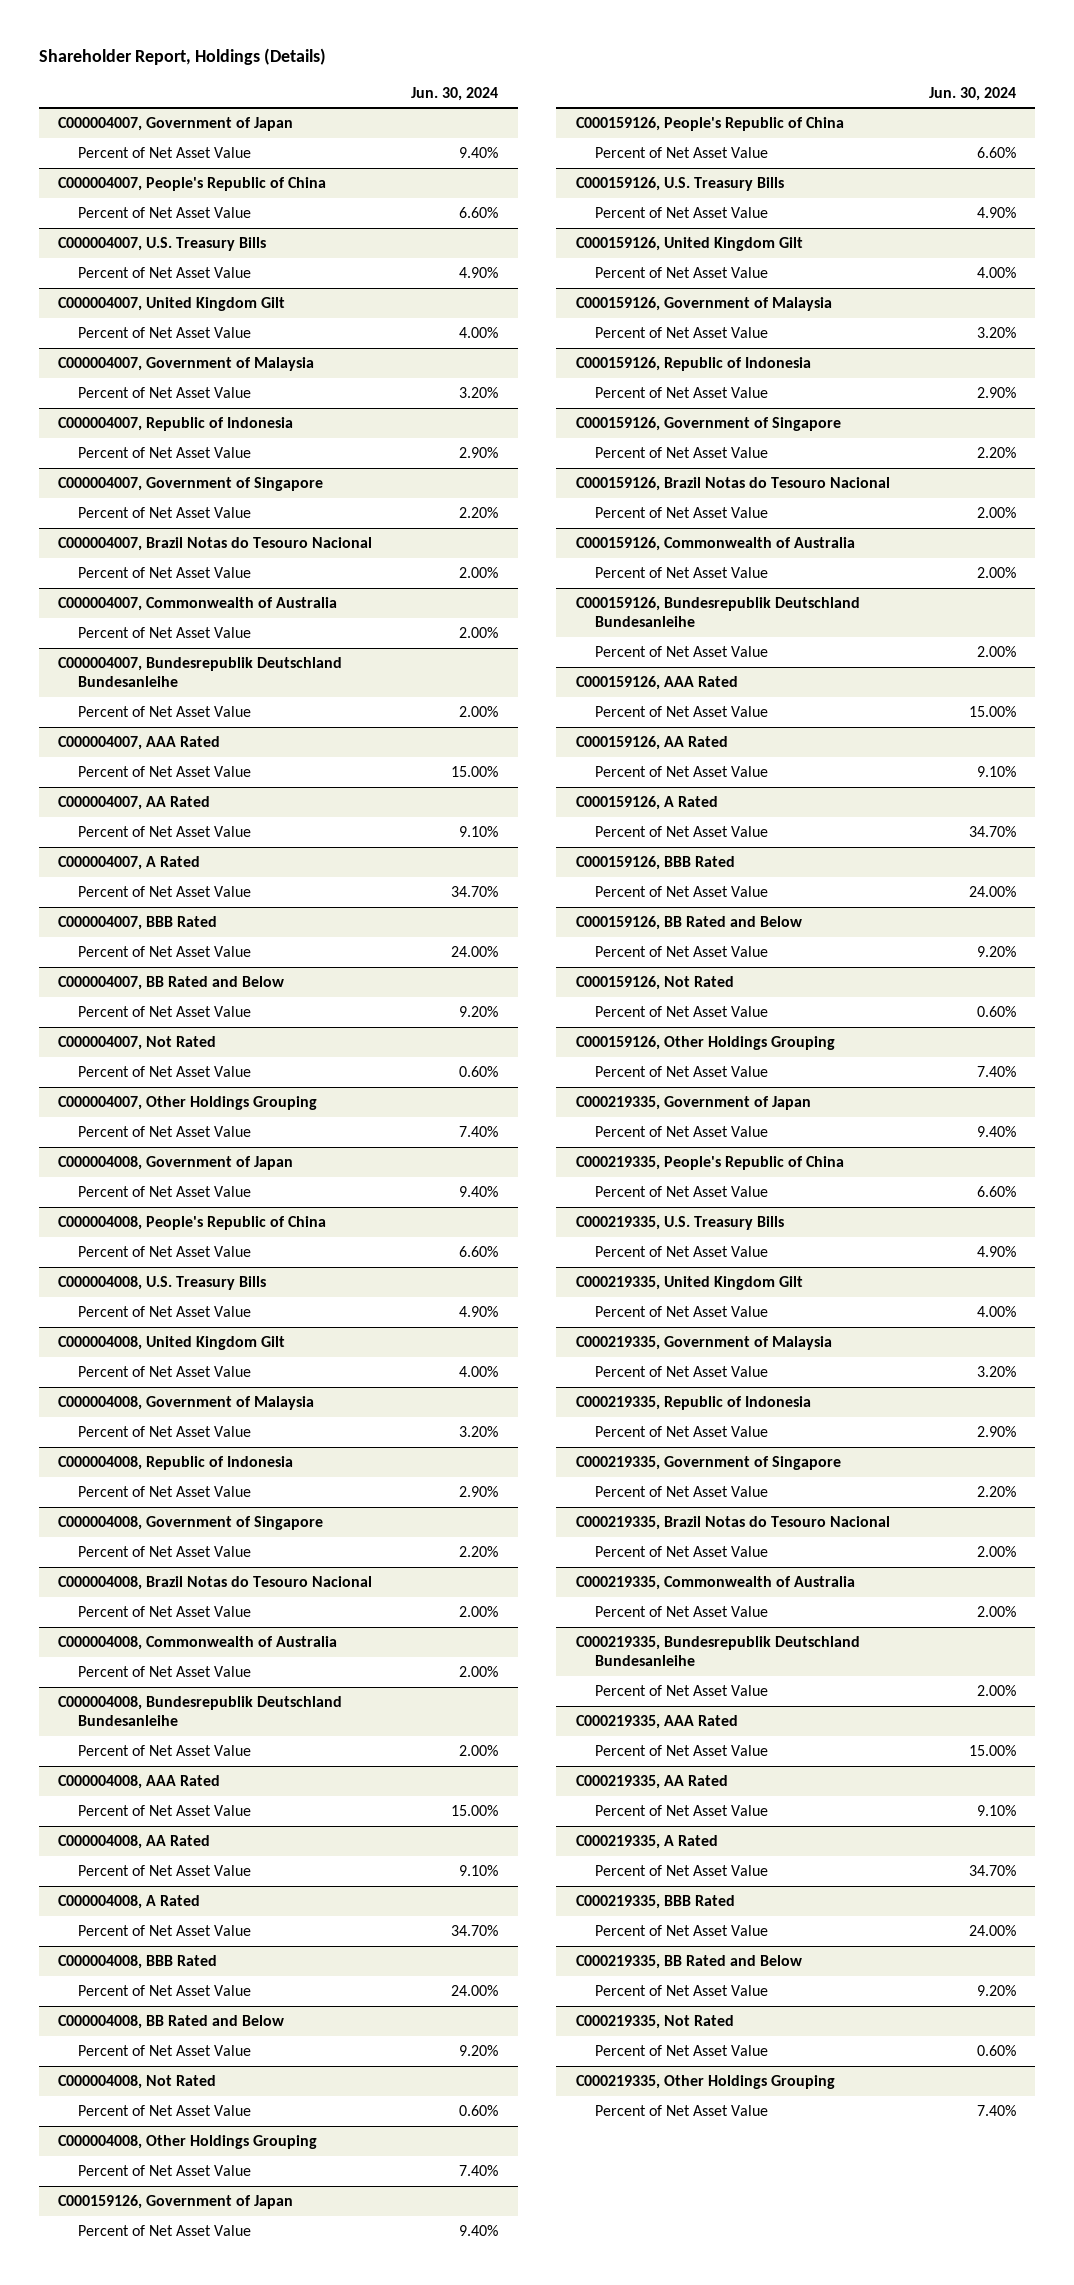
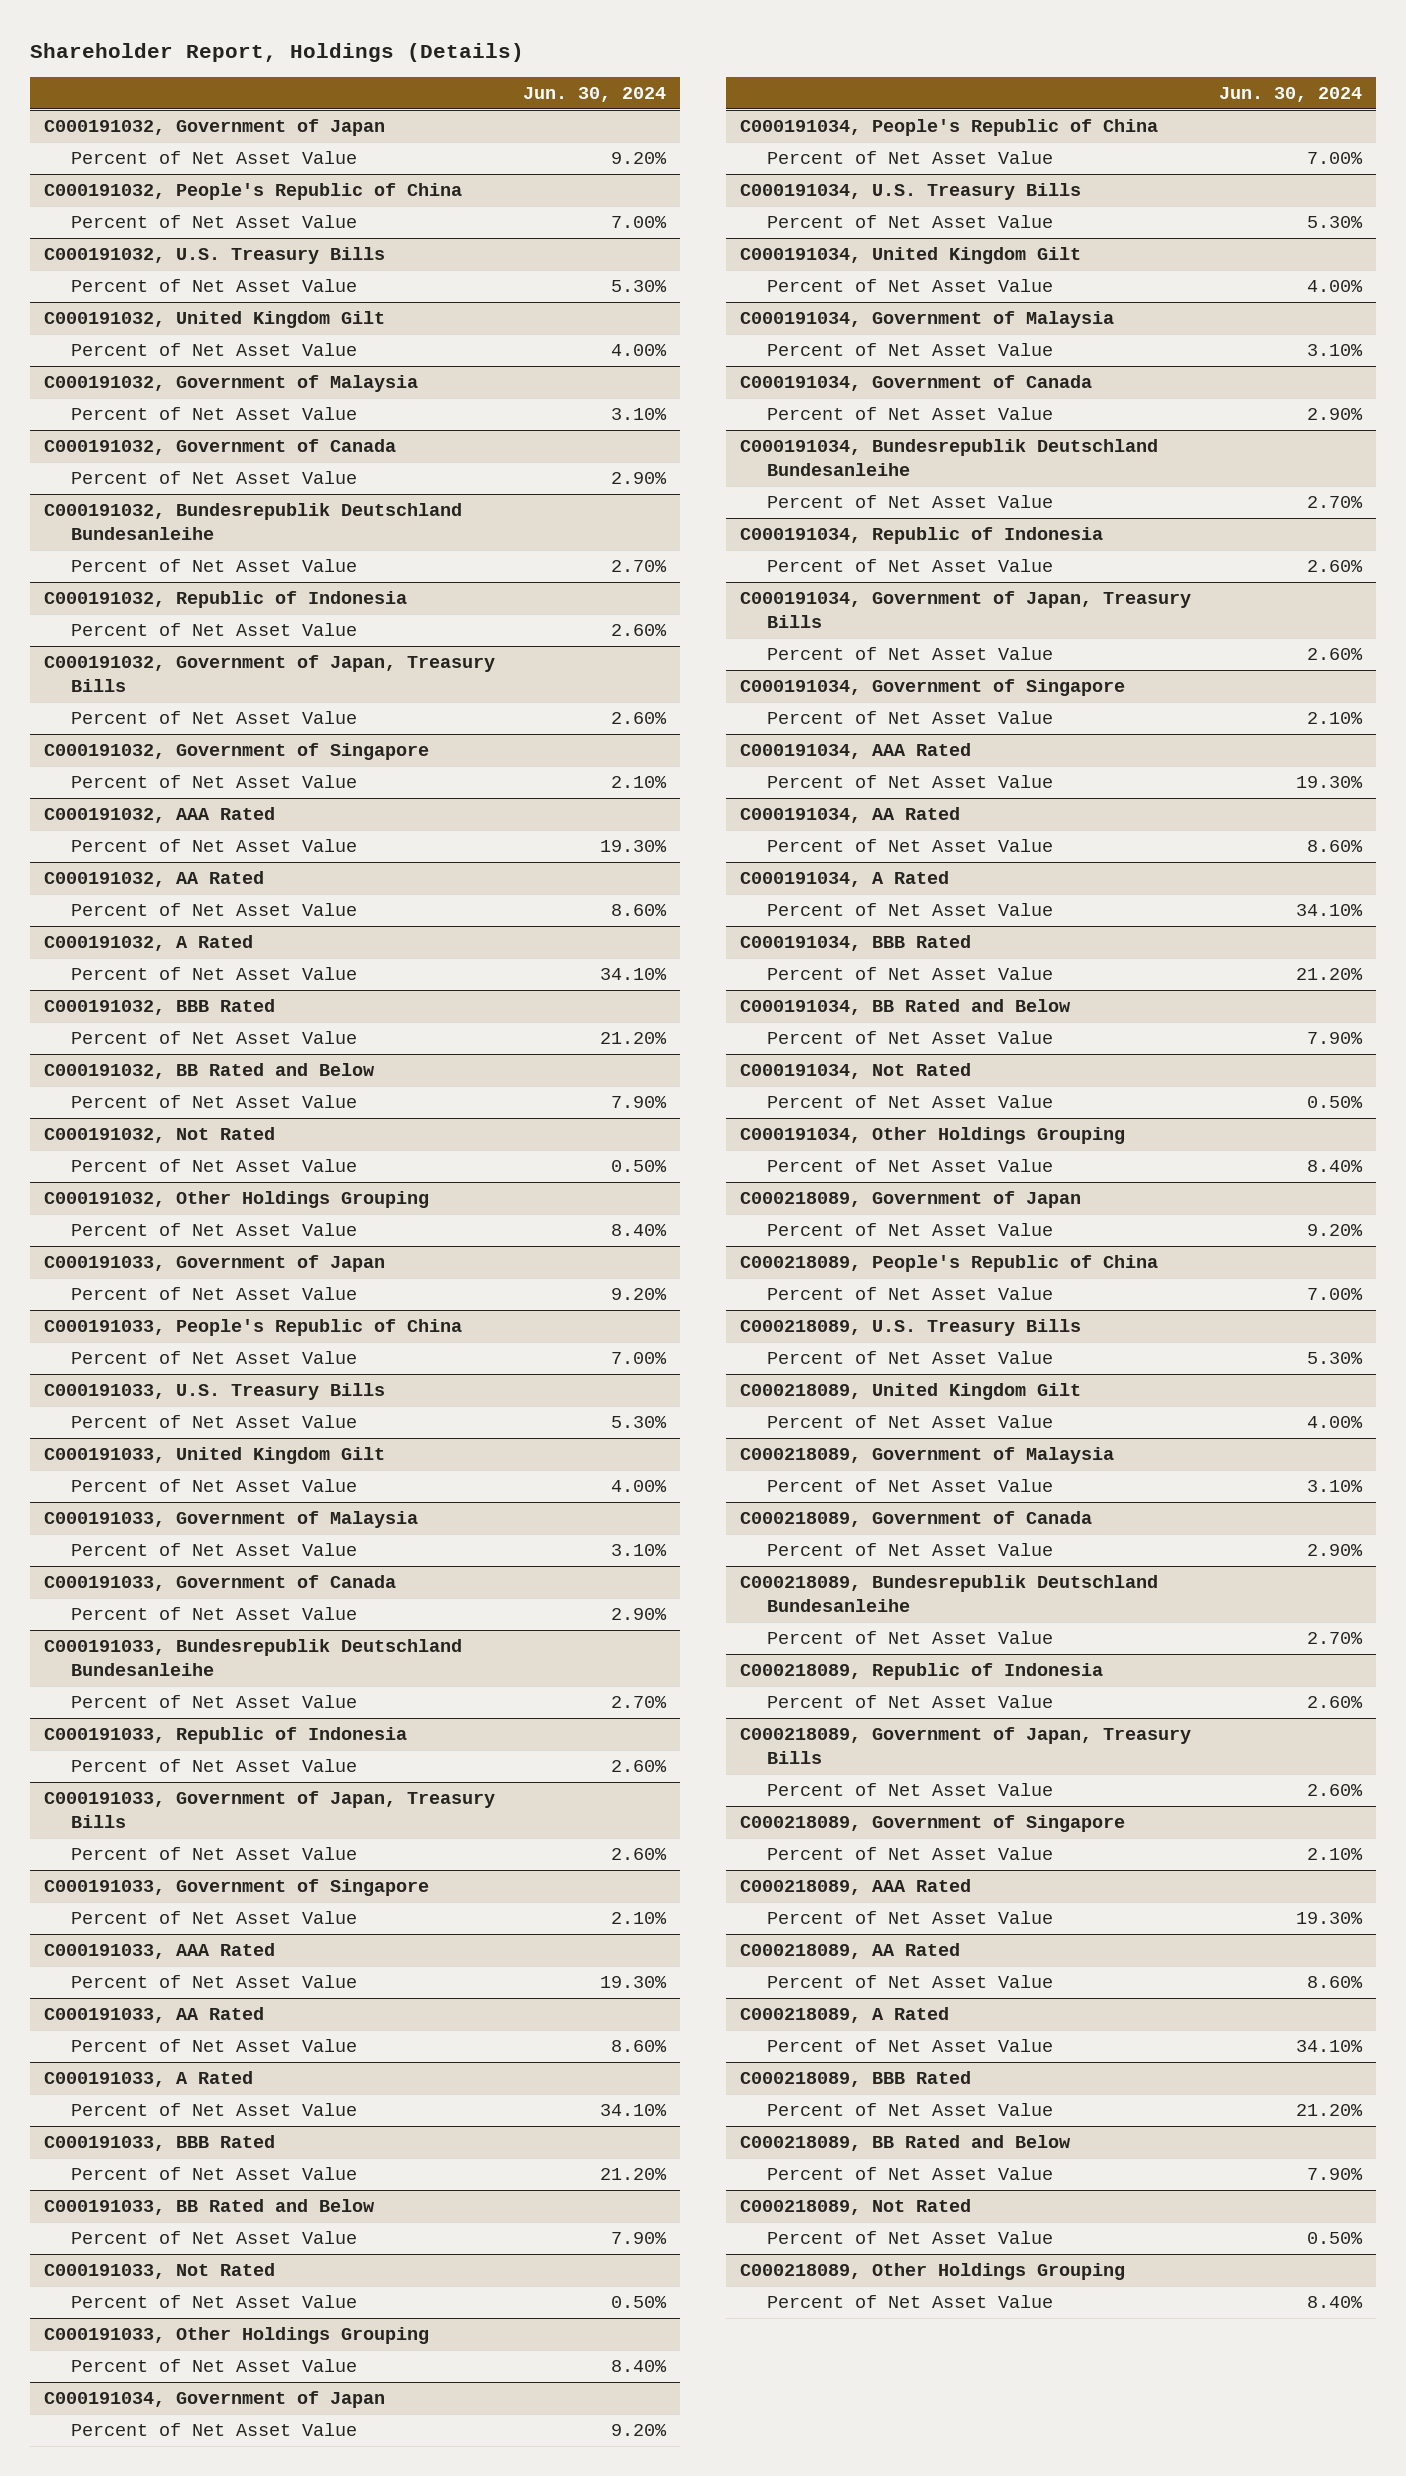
- C000004007, Government of Japan
- Percent of Net Asset Value | 9.40%
- C000004007, People's Republic of China
- Percent of Net Asset Value | 6.60%
- C000004007, U.S. Treasury Bills
- Percent of Net Asset Value | 4.90%
- C000004007, United Kingdom Gilt
+ C000191032, Government of Japan
+ Percent of Net Asset Value | 9.20%
+ C000191032, People's Republic of China
+ Percent of Net Asset Value | 7.00%
+ C000191032, U.S. Treasury Bills
+ Percent of Net Asset Value | 5.30%
+ C000191032, United Kingdom Gilt
- C000004007, Government of Malaysia
- Percent of Net Asset Value | 3.20%
- C000004007, Republic of Indonesia
+ C000191032, Government of Malaysia
+ Percent of Net Asset Value | 3.10%
+ C000191032, Government of Canada
- C000004007, Government of Singapore
- Percent of Net Asset Value | 2.20%
- C000004007, Brazil Notas do Tesouro Nacional
- Percent of Net Asset Value | 2.00%
- C000004007, Commonwealth of Australia
- Percent of Net Asset Value | 2.00%
- C000004007, Bundesrepublik Deutschland Bundesanleihe
- Percent of Net Asset Value | 2.00%
- C000004007, AAA Rated
- Percent of Net Asset Value | 15.00%
- C000004007, AA Rated
- Percent of Net Asset Value | 9.10%
- C000004007, A Rated
- Percent of Net Asset Value | 34.70%
- C000004007, BBB Rated
- Percent of Net Asset Value | 24.00%
- C000004007, BB Rated and Below
+ C000191032, Bundesrepublik Deutschland Bundesanleihe
+ Percent of Net Asset Value | 2.70%
+ C000191032, Republic of Indonesia
+ Percent of Net Asset Value | 2.60%
+ C000191032, Government of Japan, Treasury Bills
+ Percent of Net Asset Value | 2.60%
+ C000191032, Government of Singapore
+ Percent of Net Asset Value | 2.10%
+ C000191032, AAA Rated
+ Percent of Net Asset Value | 19.30%
+ C000191032, AA Rated
+ Percent of Net Asset Value | 8.60%
+ C000191032, A Rated
+ Percent of Net Asset Value | 34.10%
+ C000191032, BBB Rated
+ Percent of Net Asset Value | 21.20%
+ C000191032, BB Rated and Below
+ Percent of Net Asset Value | 7.90%
+ C000191032, Not Rated
+ Percent of Net Asset Value | 0.50%
+ C000191032, Other Holdings Grouping
+ Percent of Net Asset Value | 8.40%
+ C000191033, Government of Japan
- C000004007, Not Rated
- Percent of Net Asset Value | 0.60%
- C000004007, Other Holdings Grouping
- Percent of Net Asset Value | 7.40%
- C000004008, Government of Japan
- Percent of Net Asset Value | 9.40%
- C000004008, People's Republic of China
- Percent of Net Asset Value | 6.60%
- C000004008, U.S. Treasury Bills
- Percent of Net Asset Value | 4.90%
- C000004008, United Kingdom Gilt
+ C000191033, People's Republic of China
+ Percent of Net Asset Value | 7.00%
+ C000191033, U.S. Treasury Bills
+ Percent of Net Asset Value | 5.30%
+ C000191033, United Kingdom Gilt
- C000004008, Government of Malaysia
- Percent of Net Asset Value | 3.20%
- C000004008, Republic of Indonesia
+ C000191033, Government of Malaysia
+ Percent of Net Asset Value | 3.10%
+ C000191033, Government of Canada
- C000004008, Government of Singapore
- Percent of Net Asset Value | 2.20%
- C000004008, Brazil Notas do Tesouro Nacional
- Percent of Net Asset Value | 2.00%
- C000004008, Commonwealth of Australia
- Percent of Net Asset Value | 2.00%
- C000004008, Bundesrepublik Deutschland Bundesanleihe
- Percent of Net Asset Value | 2.00%
- C000004008, AAA Rated
- Percent of Net Asset Value | 15.00%
- C000004008, AA Rated
- Percent of Net Asset Value | 9.10%
- C000004008, A Rated
- Percent of Net Asset Value | 34.70%
- C000004008, BBB Rated
- Percent of Net Asset Value | 24.00%
- C000004008, BB Rated and Below
+ C000191033, Bundesrepublik Deutschland Bundesanleihe
+ Percent of Net Asset Value | 2.70%
+ C000191033, Republic of Indonesia
+ Percent of Net Asset Value | 2.60%
+ C000191033, Government of Japan, Treasury Bills
+ Percent of Net Asset Value | 2.60%
+ C000191033, Government of Singapore
+ Percent of Net Asset Value | 2.10%
+ C000191033, AAA Rated
+ Percent of Net Asset Value | 19.30%
+ C000191033, AA Rated
+ Percent of Net Asset Value | 8.60%
+ C000191033, A Rated
+ Percent of Net Asset Value | 34.10%
+ C000191033, BBB Rated
+ Percent of Net Asset Value | 21.20%
+ C000191033, BB Rated and Below
+ Percent of Net Asset Value | 7.90%
+ C000191033, Not Rated
+ Percent of Net Asset Value | 0.50%
+ C000191033, Other Holdings Grouping
+ Percent of Net Asset Value | 8.40%
+ C000191034, Government of Japan
- C000004008, Not Rated
- Percent of Net Asset Value | 0.60%
- C000004008, Other Holdings Grouping
- Percent of Net Asset Value | 7.40%
- C000159126, Government of Japan
- Percent of Net Asset Value | 9.40%
- C000159126, People's Republic of China
- Percent of Net Asset Value | 6.60%
- C000159126, U.S. Treasury Bills
- Percent of Net Asset Value | 4.90%
- C000159126, United Kingdom Gilt
+ C000191034, People's Republic of China
+ Percent of Net Asset Value | 7.00%
+ C000191034, U.S. Treasury Bills
+ Percent of Net Asset Value | 5.30%
+ C000191034, United Kingdom Gilt
- C000159126, Government of Malaysia
- Percent of Net Asset Value | 3.20%
- C000159126, Republic of Indonesia
+ C000191034, Government of Malaysia
+ Percent of Net Asset Value | 3.10%
+ C000191034, Government of Canada
- C000159126, Government of Singapore
- Percent of Net Asset Value | 2.20%
- C000159126, Brazil Notas do Tesouro Nacional
- Percent of Net Asset Value | 2.00%
- C000159126, Commonwealth of Australia
- Percent of Net Asset Value | 2.00%
- C000159126, Bundesrepublik Deutschland Bundesanleihe
- Percent of Net Asset Value | 2.00%
- C000159126, AAA Rated
- Percent of Net Asset Value | 15.00%
- C000159126, AA Rated
- Percent of Net Asset Value | 9.10%
- C000159126, A Rated
- Percent of Net Asset Value | 34.70%
- C000159126, BBB Rated
- Percent of Net Asset Value | 24.00%
- C000159126, BB Rated and Below
+ C000191034, Bundesrepublik Deutschland Bundesanleihe
+ Percent of Net Asset Value | 2.70%
+ C000191034, Republic of Indonesia
+ Percent of Net Asset Value | 2.60%
+ C000191034, Government of Japan, Treasury Bills
+ Percent of Net Asset Value | 2.60%
+ C000191034, Government of Singapore
+ Percent of Net Asset Value | 2.10%
+ C000191034, AAA Rated
+ Percent of Net Asset Value | 19.30%
+ C000191034, AA Rated
+ Percent of Net Asset Value | 8.60%
+ C000191034, A Rated
+ Percent of Net Asset Value | 34.10%
+ C000191034, BBB Rated
+ Percent of Net Asset Value | 21.20%
+ C000191034, BB Rated and Below
+ Percent of Net Asset Value | 7.90%
+ C000191034, Not Rated
+ Percent of Net Asset Value | 0.50%
+ C000191034, Other Holdings Grouping
+ Percent of Net Asset Value | 8.40%
+ C000218089, Government of Japan
- C000159126, Not Rated
- Percent of Net Asset Value | 0.60%
- C000159126, Other Holdings Grouping
- Percent of Net Asset Value | 7.40%
- C000219335, Government of Japan
- Percent of Net Asset Value | 9.40%
- C000219335, People's Republic of China
- Percent of Net Asset Value | 6.60%
- C000219335, U.S. Treasury Bills
- Percent of Net Asset Value | 4.90%
- C000219335, United Kingdom Gilt
+ C000218089, People's Republic of China
+ Percent of Net Asset Value | 7.00%
+ C000218089, U.S. Treasury Bills
+ Percent of Net Asset Value | 5.30%
+ C000218089, United Kingdom Gilt
- C000219335, Government of Malaysia
- Percent of Net Asset Value | 3.20%
- C000219335, Republic of Indonesia
+ C000218089, Government of Malaysia
+ Percent of Net Asset Value | 3.10%
+ C000218089, Government of Canada
- C000219335, Government of Singapore
- Percent of Net Asset Value | 2.20%
- C000219335, Brazil Notas do Tesouro Nacional
- Percent of Net Asset Value | 2.00%
- C000219335, Commonwealth of Australia
- Percent of Net Asset Value | 2.00%
- C000219335, Bundesrepublik Deutschland Bundesanleihe
- Percent of Net Asset Value | 2.00%
- C000219335, AAA Rated
- Percent of Net Asset Value | 15.00%
- C000219335, AA Rated
- Percent of Net Asset Value | 9.10%
- C000219335, A Rated
- Percent of Net Asset Value | 34.70%
- C000219335, BBB Rated
- Percent of Net Asset Value | 24.00%
- C000219335, BB Rated and Below
- Percent of Net Asset Value | 9.20%
- C000219335, Not Rated
- Percent of Net Asset Value | 0.60%
- C000219335, Other Holdings Grouping
- Percent of Net Asset Value | 7.40%
+ C000218089, Bundesrepublik Deutschland Bundesanleihe
+ Percent of Net Asset Value | 2.70%
+ C000218089, Republic of Indonesia
+ Percent of Net Asset Value | 2.60%
+ C000218089, Government of Japan, Treasury Bills
+ Percent of Net Asset Value | 2.60%
+ C000218089, Government of Singapore
+ Percent of Net Asset Value | 2.10%
+ C000218089, AAA Rated
+ Percent of Net Asset Value | 19.30%
+ C000218089, AA Rated
+ Percent of Net Asset Value | 8.60%
+ C000218089, A Rated
+ Percent of Net Asset Value | 34.10%
+ C000218089, BBB Rated
+ Percent of Net Asset Value | 21.20%
+ C000218089, BB Rated and Below
+ Percent of Net Asset Value | 7.90%
+ C000218089, Not Rated
+ Percent of Net Asset Value | 0.50%
+ C000218089, Other Holdings Grouping
+ Percent of Net Asset Value | 8.40%

